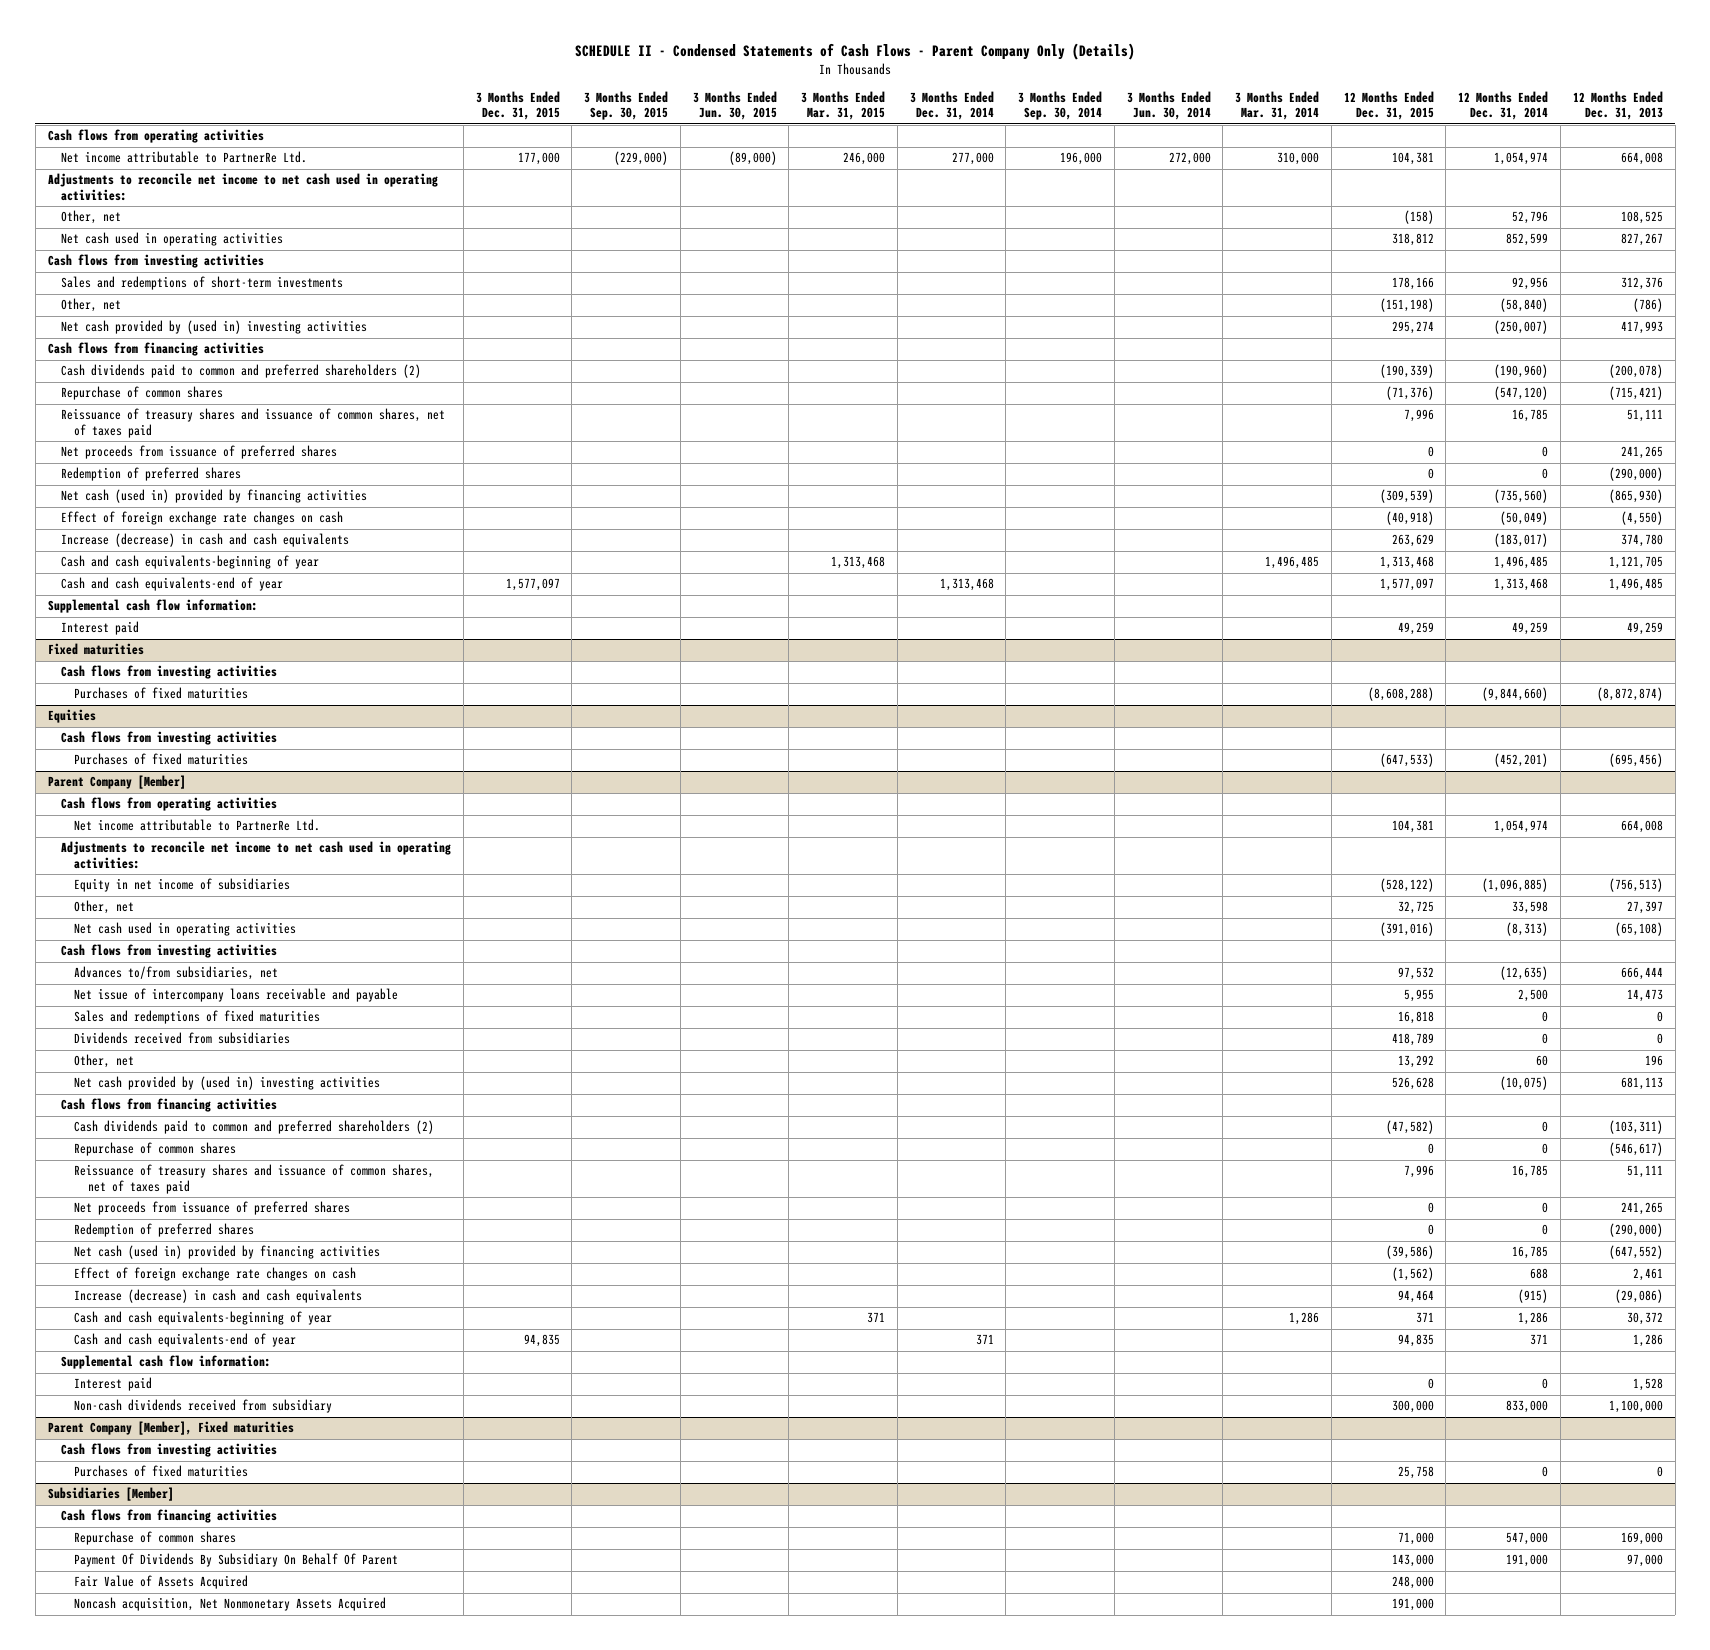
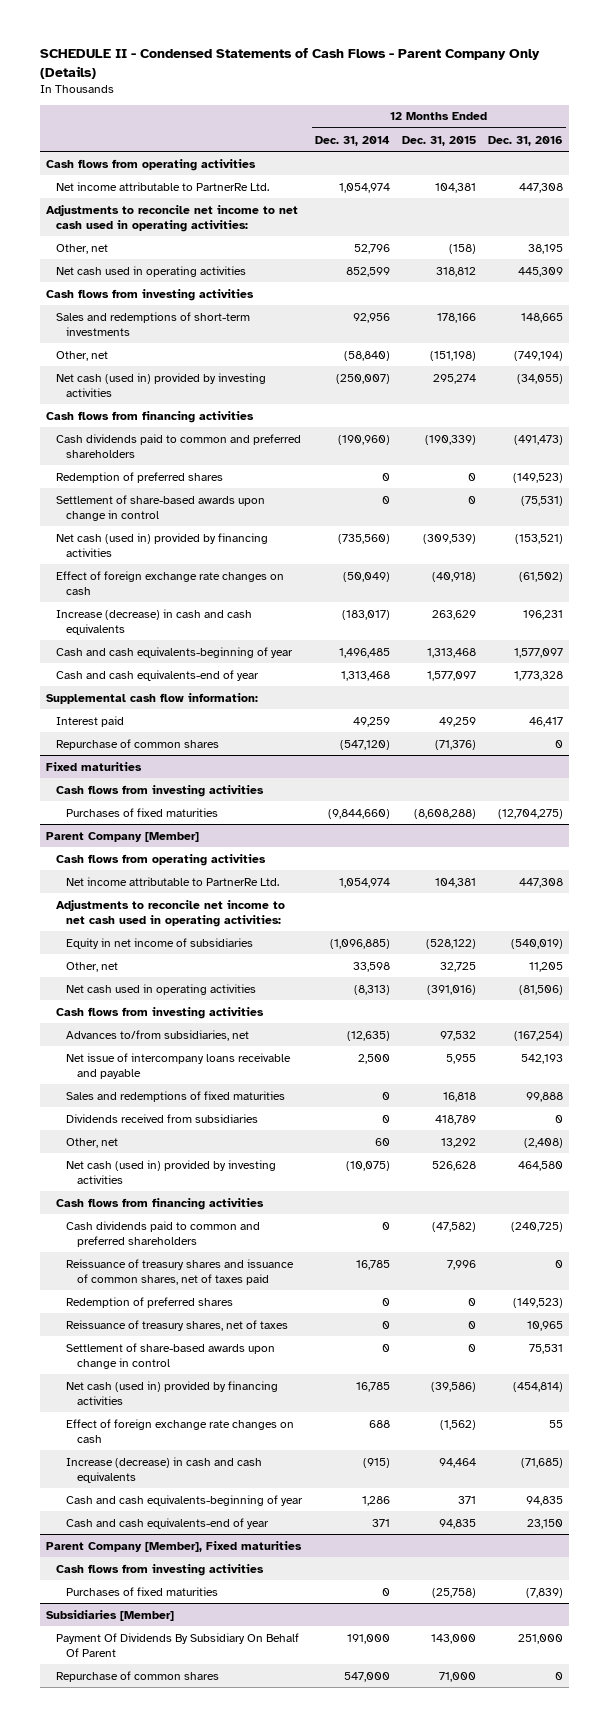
- | 3 Months Ended Dec. 31, 2015 | 3 Months Ended Sep. 30, 2015 | 3 Months Ended Jun. 30, 2015 | 3 Months Ended Mar. 31, 2015 | 3 Months Ended Dec. 31, 2014 | 3 Months Ended Sep. 30, 2014 | 3 Months Ended Jun. 30, 2014 | 3 Months Ended Mar. 31, 2014 | 12 Months Ended Dec. 31, 2015 | 12 Months Ended Dec. 31, 2014 | 12 Months Ended Dec. 31, 2013
+ | 12 Months Ended Dec. 31, 2014 | 12 Months Ended Dec. 31, 2015 | 12 Months Ended Dec. 31, 2016
- Net cash provided by (used in) investing activities | | | | | | | | | 295,274 | (250,007) | 417,993
+ Net cash (used in) provided by investing activities | (250,007) | 295,274 | (34,055)
- Cash dividends paid to common and preferred shareholders (2) | | | | | | | | | (190,339) | (190,960) | (200,078)
- Reissuance of treasury shares and issuance of common shares, net of taxes paid | | | | | | | | | 7,996 | 16,785 | 51,111
- Net proceeds from issuance of preferred shares | | | | | | | | | 0 | 0 | 241,265
+ Cash dividends paid to common and preferred shareholders | (190,960) | (190,339) | (491,473)
+ Settlement of share-based awards upon change in control | 0 | 0 | (75,531)
moved down: Repurchase of common shares | (547,120) | (71,376) | 0
- Equities
- Cash flows from investing activities
- Purchases of fixed maturities | | | | | | | | | (647,533) | (452,201) | (695,456)
@ Parent Company [Member]
- Net cash provided by (used in) investing activities | | | | | | | | | 526,628 | (10,075) | 681,113
+ Net cash (used in) provided by investing activities | (10,075) | 526,628 | 464,580
- Cash dividends paid to common and preferred shareholders (2) | | | | | | | | | (47,582) | 0 | (103,311)
- Repurchase of common shares | | | | | | | | | 0 | 0 | (546,617)
+ Cash dividends paid to common and preferred shareholders | 0 | (47,582) | (240,725)
- Net proceeds from issuance of preferred shares | | | | | | | | | 0 | 0 | 241,265
+ Reissuance of treasury shares, net of taxes | 0 | 0 | 10,965
+ Settlement of share-based awards upon change in control | 0 | 0 | 75,531
- Supplemental cash flow information:
- Interest paid | | | | | | | | | 0 | 0 | 1,528
- Non-cash dividends received from subsidiary | | | | | | | | | 300,000 | 833,000 | 1,100,000
@ Parent Company [Member], Fixed maturities
- Purchases of fixed maturities | | | | | | | | | 25,758 | 0 | 0
+ Purchases of fixed maturities | 0 | (25,758) | (7,839)
@ Subsidiaries [Member]
- Cash flows from financing activities
- Fair Value of Assets Acquired | | | | | | | | | 248,000 | |
- Noncash acquisition, Net Nonmonetary Assets Acquired | | | | | | | | | 191,000 | |
moved down: Repurchase of common shares | 547,000 | 71,000 | 0

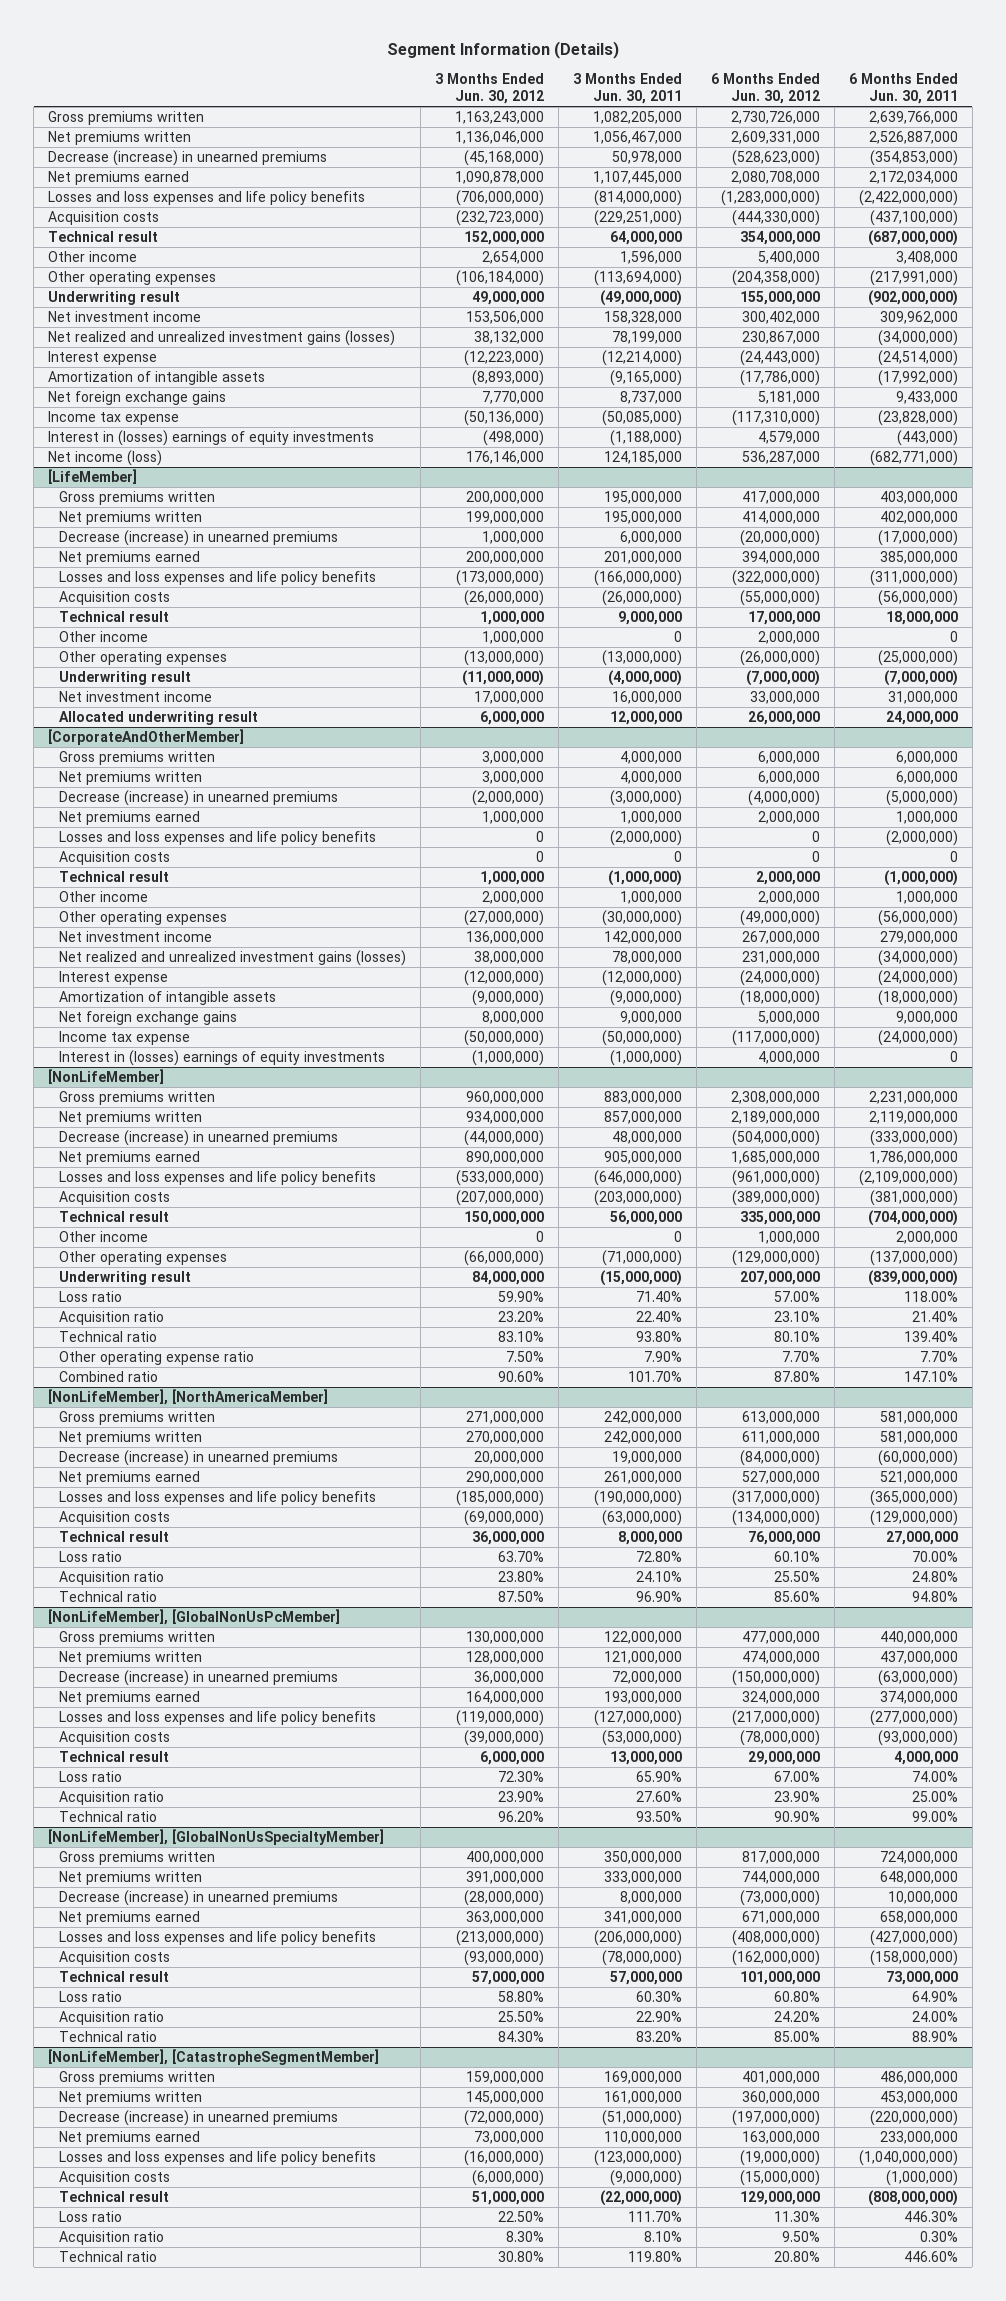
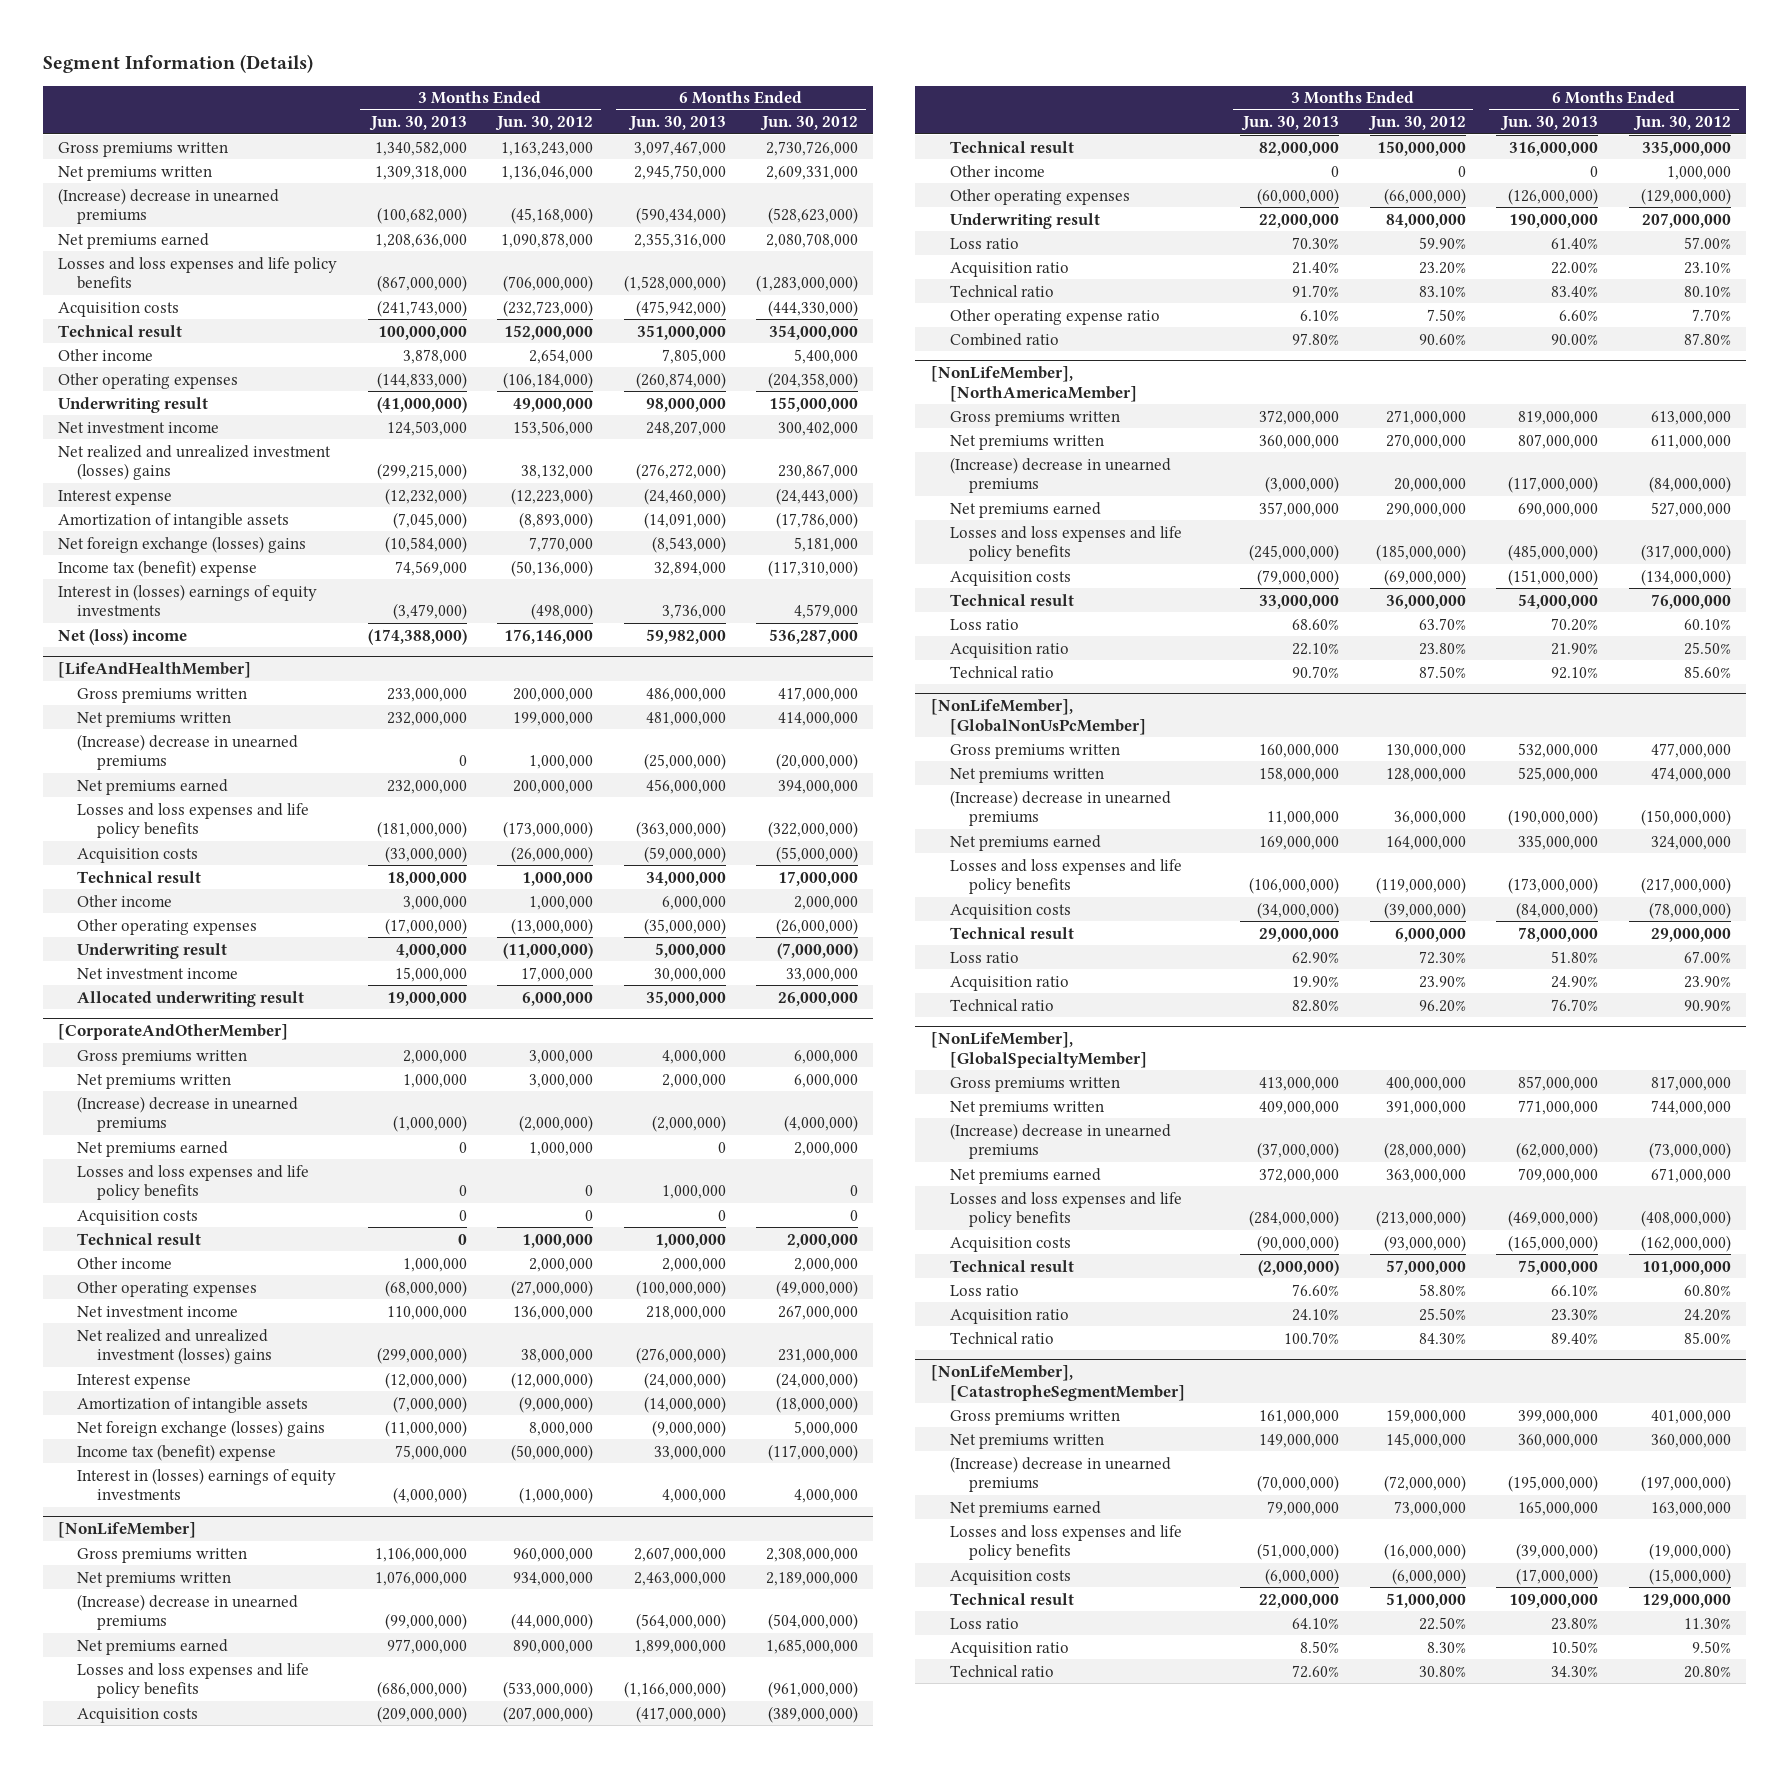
- | 3 Months Ended Jun. 30, 2012 | 3 Months Ended Jun. 30, 2011 | 6 Months Ended Jun. 30, 2012 | 6 Months Ended Jun. 30, 2011
+ | 3 Months Ended Jun. 30, 2013 | 3 Months Ended Jun. 30, 2012 | 6 Months Ended Jun. 30, 2013 | 6 Months Ended Jun. 30, 2012
- Decrease (increase) in unearned premiums | (45,168,000) | 50,978,000 | (528,623,000) | (354,853,000)
+ (Increase) decrease in unearned premiums | (100,682,000) | (45,168,000) | (590,434,000) | (528,623,000)
- Net realized and unrealized investment gains (losses) | 38,132,000 | 78,199,000 | 230,867,000 | (34,000,000)
+ Net realized and unrealized investment (losses) gains | (299,215,000) | 38,132,000 | (276,272,000) | 230,867,000
- Net foreign exchange gains | 7,770,000 | 8,737,000 | 5,181,000 | 9,433,000
- Income tax expense | (50,136,000) | (50,085,000) | (117,310,000) | (23,828,000)
+ Net foreign exchange (losses) gains | (10,584,000) | 7,770,000 | (8,543,000) | 5,181,000
+ Income tax (benefit) expense | 74,569,000 | (50,136,000) | 32,894,000 | (117,310,000)
- Net income (loss) | 176,146,000 | 124,185,000 | 536,287,000 | (682,771,000)
- [LifeMember]
+ Net (loss) income | (174,388,000) | 176,146,000 | 59,982,000 | 536,287,000
+ [LifeAndHealthMember]
- Decrease (increase) in unearned premiums | 1,000,000 | 6,000,000 | (20,000,000) | (17,000,000)
+ (Increase) decrease in unearned premiums | 0 | 1,000,000 | (25,000,000) | (20,000,000)
@ [CorporateAndOtherMember]
- Decrease (increase) in unearned premiums | (2,000,000) | (3,000,000) | (4,000,000) | (5,000,000)
+ (Increase) decrease in unearned premiums | (1,000,000) | (2,000,000) | (2,000,000) | (4,000,000)
- Net realized and unrealized investment gains (losses) | 38,000,000 | 78,000,000 | 231,000,000 | (34,000,000)
+ Net realized and unrealized investment (losses) gains | (299,000,000) | 38,000,000 | (276,000,000) | 231,000,000
- Net foreign exchange gains | 8,000,000 | 9,000,000 | 5,000,000 | 9,000,000
- Income tax expense | (50,000,000) | (50,000,000) | (117,000,000) | (24,000,000)
+ Net foreign exchange (losses) gains | (11,000,000) | 8,000,000 | (9,000,000) | 5,000,000
+ Income tax (benefit) expense | 75,000,000 | (50,000,000) | 33,000,000 | (117,000,000)
@ [NonLifeMember]
- Decrease (increase) in unearned premiums | (44,000,000) | 48,000,000 | (504,000,000) | (333,000,000)
+ (Increase) decrease in unearned premiums | (99,000,000) | (44,000,000) | (564,000,000) | (504,000,000)
@ [NonLifeMember], [NorthAmericaMember]
- Decrease (increase) in unearned premiums | 20,000,000 | 19,000,000 | (84,000,000) | (60,000,000)
+ (Increase) decrease in unearned premiums | (3,000,000) | 20,000,000 | (117,000,000) | (84,000,000)
@ [NonLifeMember], [GlobalNonUsPcMember]
- Decrease (increase) in unearned premiums | 36,000,000 | 72,000,000 | (150,000,000) | (63,000,000)
+ (Increase) decrease in unearned premiums | 11,000,000 | 36,000,000 | (190,000,000) | (150,000,000)
- [NonLifeMember], [GlobalNonUsSpecialtyMember]
+ [NonLifeMember], [GlobalSpecialtyMember]
- Decrease (increase) in unearned premiums | (28,000,000) | 8,000,000 | (73,000,000) | 10,000,000
+ (Increase) decrease in unearned premiums | (37,000,000) | (28,000,000) | (62,000,000) | (73,000,000)
@ [NonLifeMember], [CatastropheSegmentMember]
- Decrease (increase) in unearned premiums | (72,000,000) | (51,000,000) | (197,000,000) | (220,000,000)
+ (Increase) decrease in unearned premiums | (70,000,000) | (72,000,000) | (195,000,000) | (197,000,000)

